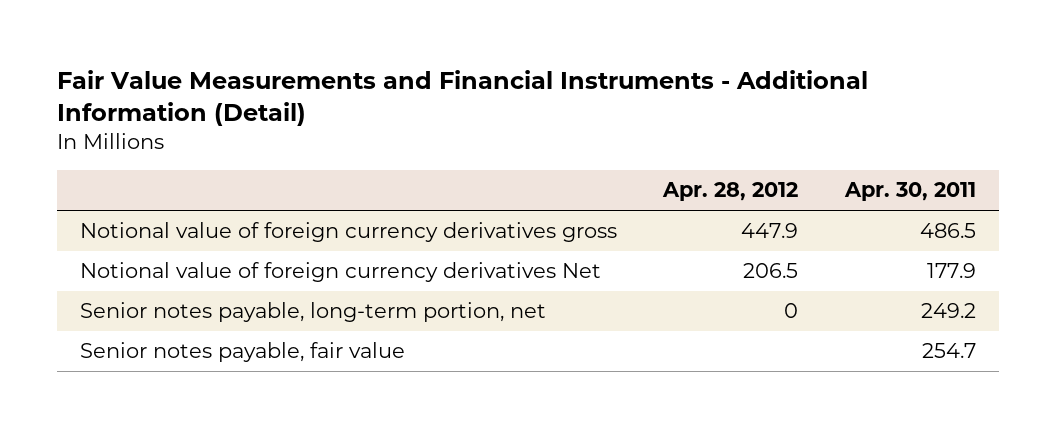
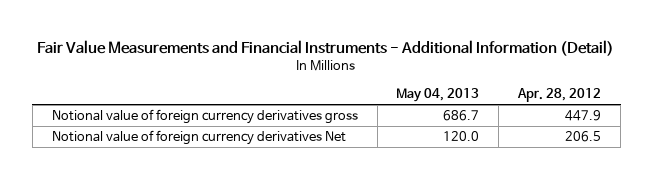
- | Apr. 28, 2012 | Apr. 30, 2011
+ | May 04, 2013 | Apr. 28, 2012
- Senior notes payable, long-term portion, net | 0 | 249.2
- Senior notes payable, fair value | | 254.7

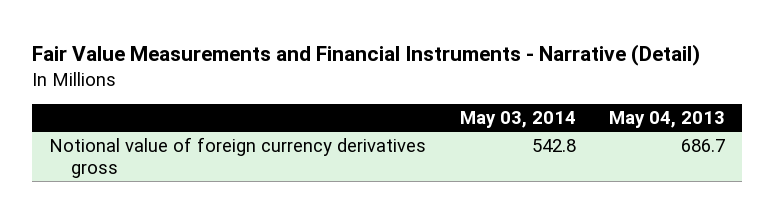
- Fair Value Measurements and Financial Instruments - Additional Information (Detail)
+ Fair Value Measurements and Financial Instruments - Narrative (Detail)
- | May 04, 2013 | Apr. 28, 2012
+ | May 03, 2014 | May 04, 2013
- Notional value of foreign currency derivatives Net | 120.0 | 206.5

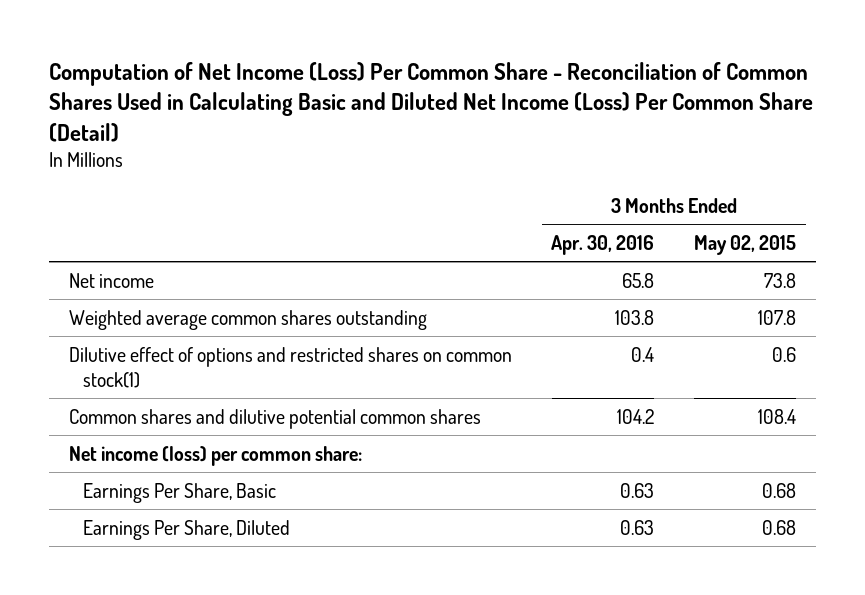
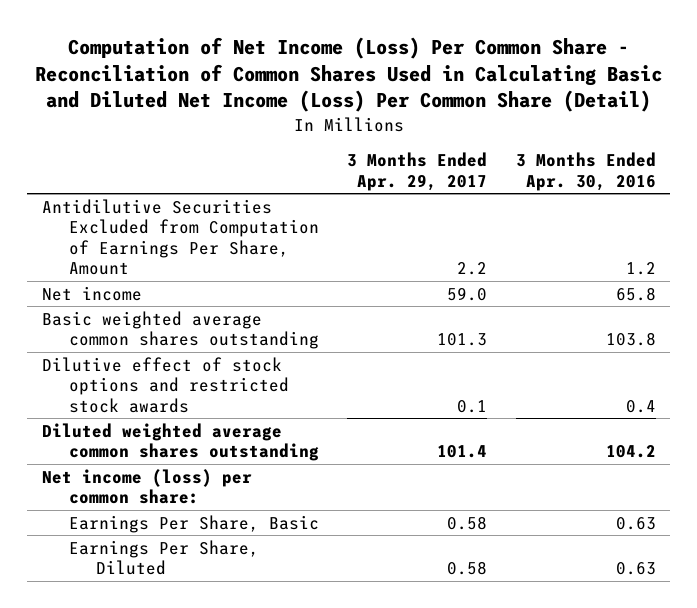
- | 3 Months Ended Apr. 30, 2016 | 3 Months Ended May 02, 2015
+ | 3 Months Ended Apr. 29, 2017 | 3 Months Ended Apr. 30, 2016
+ Antidilutive Securities Excluded from Computation of Earnings Per Share, Amount | 2.2 | 1.2
- Weighted average common shares outstanding | 103.8 | 107.8
- Dilutive effect of options and restricted shares on common stock(1) | 0.4 | 0.6
- Common shares and dilutive potential common shares | 104.2 | 108.4
+ Basic weighted average common shares outstanding | 101.3 | 103.8
+ Dilutive effect of stock options and restricted stock awards | 0.1 | 0.4
+ Diluted weighted average common shares outstanding | 101.4 | 104.2

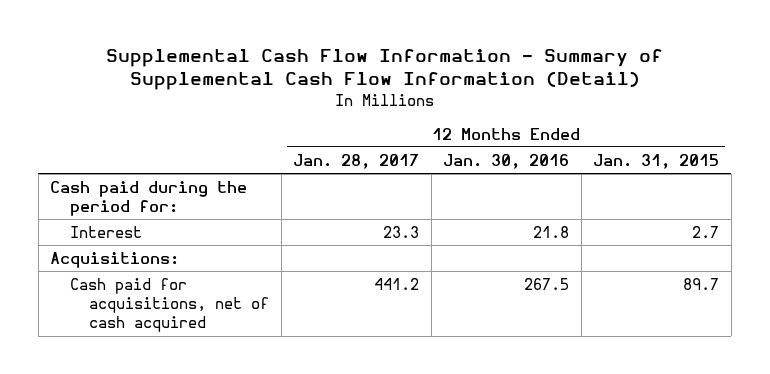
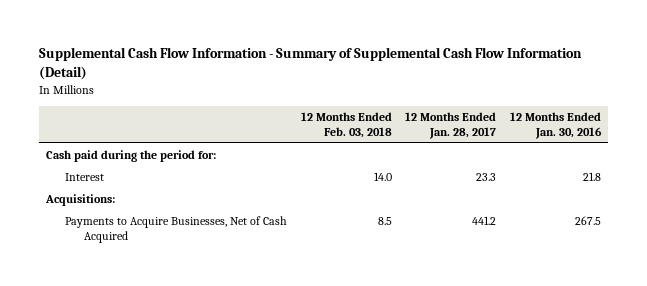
- | 12 Months Ended Jan. 28, 2017 | 12 Months Ended Jan. 30, 2016 | 12 Months Ended Jan. 31, 2015
+ | 12 Months Ended Feb. 03, 2018 | 12 Months Ended Jan. 28, 2017 | 12 Months Ended Jan. 30, 2016
- Cash paid for acquisitions, net of cash acquired | 441.2 | 267.5 | 89.7
+ Payments to Acquire Businesses, Net of Cash Acquired | 8.5 | 441.2 | 267.5

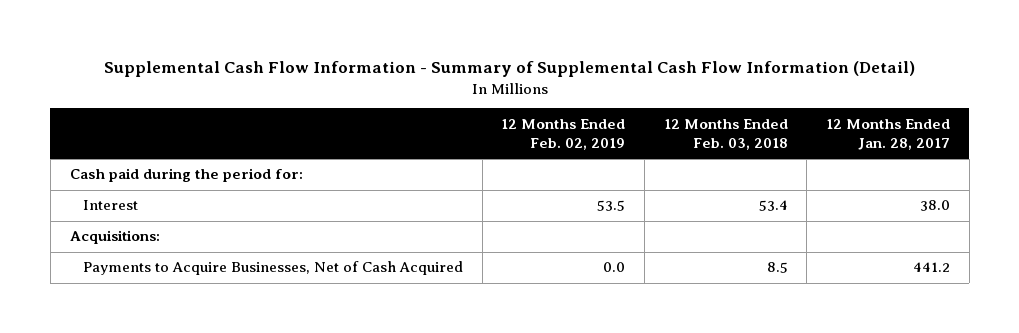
- | 12 Months Ended Feb. 03, 2018 | 12 Months Ended Jan. 28, 2017 | 12 Months Ended Jan. 30, 2016
+ | 12 Months Ended Feb. 02, 2019 | 12 Months Ended Feb. 03, 2018 | 12 Months Ended Jan. 28, 2017
- Interest | 14.0 | 23.3 | 21.8
+ Interest | 53.5 | 53.4 | 38.0

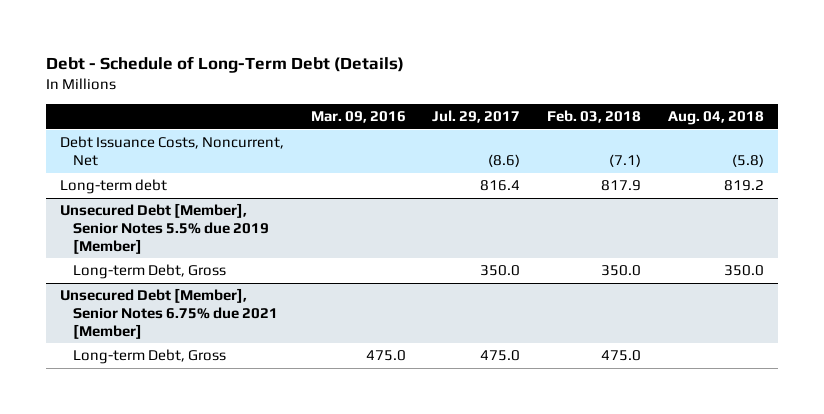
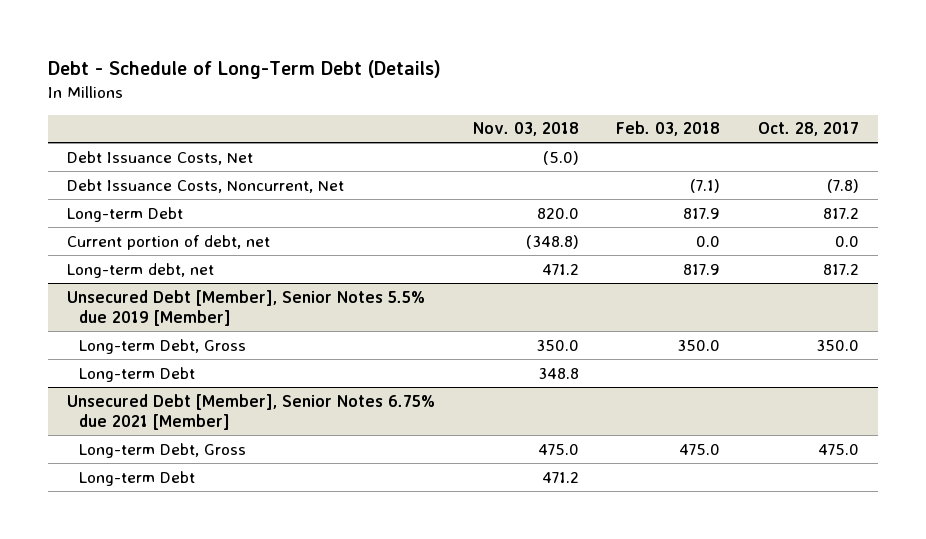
- | Mar. 09, 2016 | Jul. 29, 2017 | Feb. 03, 2018 | Aug. 04, 2018
+ | Nov. 03, 2018 | Feb. 03, 2018 | Oct. 28, 2017
+ Debt Issuance Costs, Net | (5.0) | |
- Long-term debt | | 816.4 | 817.9 | 819.2
+ Long-term Debt | 820.0 | 817.9 | 817.2
+ Current portion of debt, net | (348.8) | 0.0 | 0.0
+ Long-term debt, net | 471.2 | 817.9 | 817.2
@ Unsecured Debt [Member], Senior Notes 5.5% due 2019 [Member]
+ Long-term Debt | 348.8 | |
@ Unsecured Debt [Member], Senior Notes 6.75% due 2021 [Member]
+ Long-term Debt | 471.2 | |

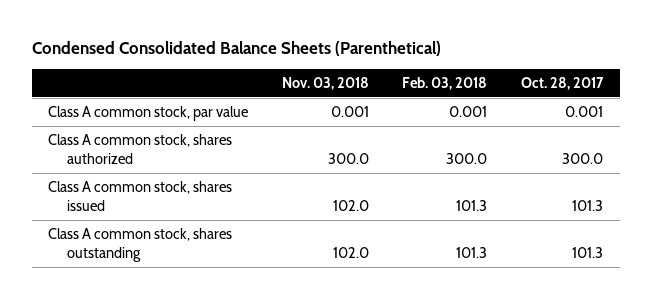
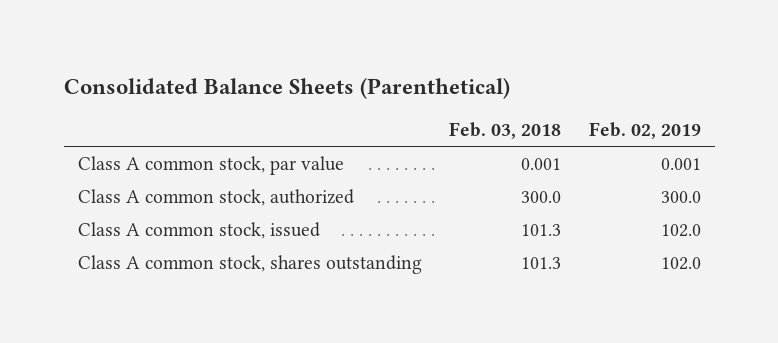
- Condensed Consolidated Balance Sheets (Parenthetical)
+ Consolidated Balance Sheets (Parenthetical)
- | Nov. 03, 2018 | Feb. 03, 2018 | Oct. 28, 2017
+ | Feb. 03, 2018 | Feb. 02, 2019
- Class A common stock, shares authorized | 300.0 | 300.0 | 300.0
- Class A common stock, shares issued | 102.0 | 101.3 | 101.3
+ Class A common stock, authorized | 300.0 | 300.0
+ Class A common stock, issued | 101.3 | 102.0

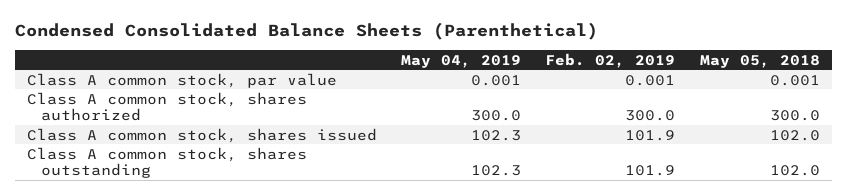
- Consolidated Balance Sheets (Parenthetical)
+ Condensed Consolidated Balance Sheets (Parenthetical)
- | Feb. 03, 2018 | Feb. 02, 2019
+ | May 04, 2019 | Feb. 02, 2019 | May 05, 2018
- Class A common stock, authorized | 300.0 | 300.0
- Class A common stock, issued | 101.3 | 102.0
- Class A common stock, shares outstanding | 101.3 | 102.0
+ Class A common stock, shares authorized | 300.0 | 300.0 | 300.0
+ Class A common stock, shares issued | 102.3 | 101.9 | 102.0
+ Class A common stock, shares outstanding | 102.3 | 101.9 | 102.0

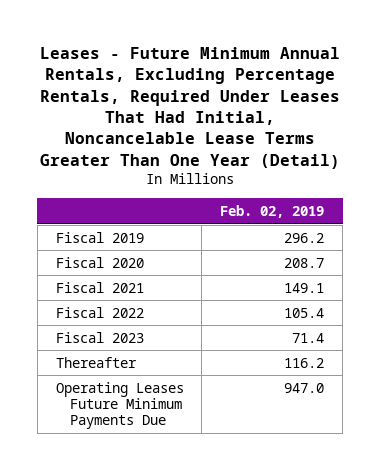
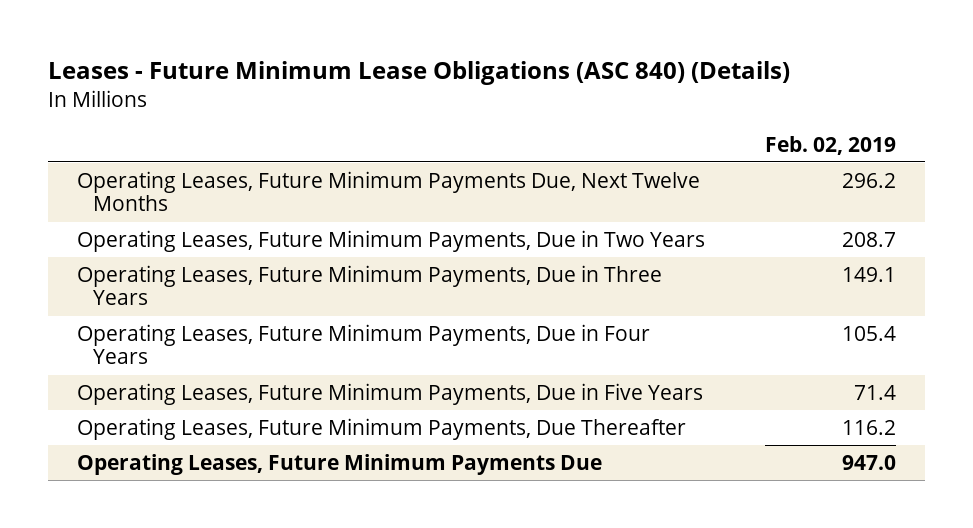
- Leases - Future Minimum Annual Rentals, Excluding Percentage Rentals, Required Under Leases That Had Initial, Noncancelable Lease Terms Greater Than One Year (Detail)
+ Leases - Future Minimum Lease Obligations (ASC 840) (Details)
- Fiscal 2019 | 296.2
- Fiscal 2020 | 208.7
- Fiscal 2021 | 149.1
- Fiscal 2022 | 105.4
- Fiscal 2023 | 71.4
- Thereafter | 116.2
- Operating Leases Future Minimum Payments Due | 947.0
+ Operating Leases, Future Minimum Payments Due, Next Twelve Months | 296.2
+ Operating Leases, Future Minimum Payments, Due in Two Years | 208.7
+ Operating Leases, Future Minimum Payments, Due in Three Years | 149.1
+ Operating Leases, Future Minimum Payments, Due in Four Years | 105.4
+ Operating Leases, Future Minimum Payments, Due in Five Years | 71.4
+ Operating Leases, Future Minimum Payments, Due Thereafter | 116.2
+ Operating Leases, Future Minimum Payments Due | 947.0

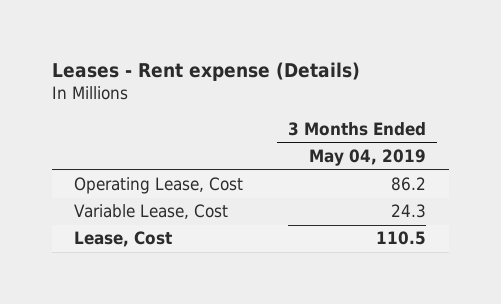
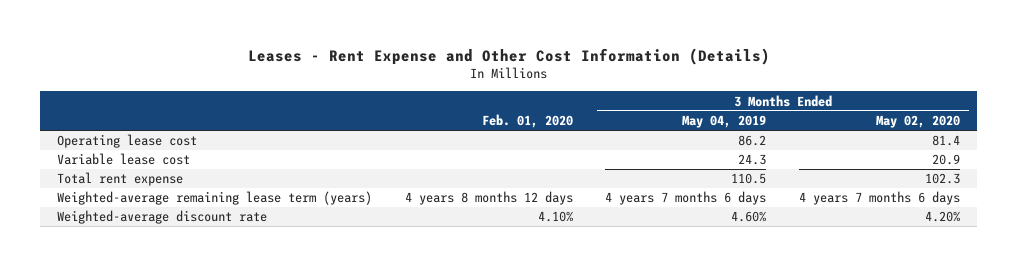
- Leases - Rent expense (Details)
+ Leases - Rent Expense and Other Cost Information (Details)
- | 3 Months Ended May 04, 2019
+ | Feb. 01, 2020 | 3 Months Ended May 04, 2019 | 3 Months Ended May 02, 2020
- Operating Lease, Cost | 86.2
- Variable Lease, Cost | 24.3
- Lease, Cost | 110.5
+ Operating lease cost | | 86.2 | 81.4
+ Variable lease cost | | 24.3 | 20.9
+ Total rent expense | | 110.5 | 102.3
+ Weighted-average remaining lease term (years) | 4 years 8 months 12 days | 4 years 7 months 6 days | 4 years 7 months 6 days
+ Weighted-average discount rate | 4.10% | 4.60% | 4.20%

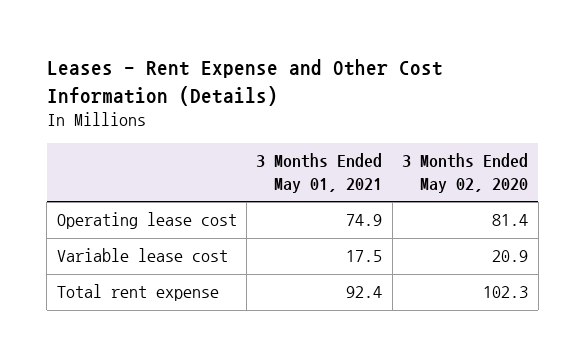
- | Feb. 01, 2020 | 3 Months Ended May 04, 2019 | 3 Months Ended May 02, 2020
+ | 3 Months Ended May 01, 2021 | 3 Months Ended May 02, 2020
- Weighted-average remaining lease term (years) | 4 years 8 months 12 days | 4 years 7 months 6 days | 4 years 7 months 6 days
- Weighted-average discount rate | 4.10% | 4.60% | 4.20%

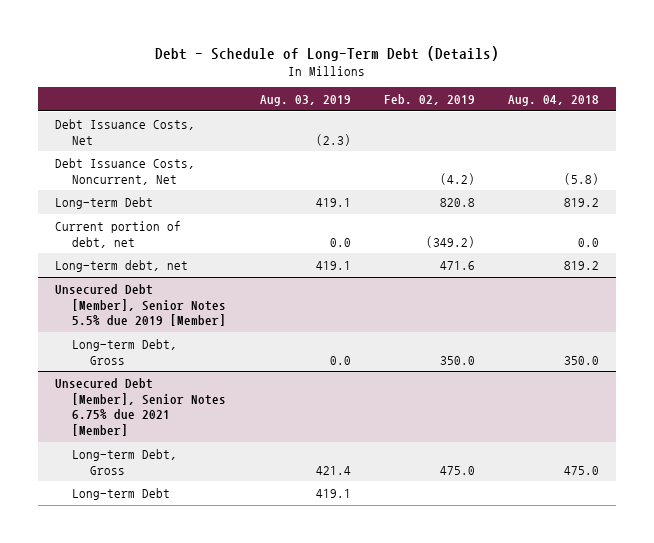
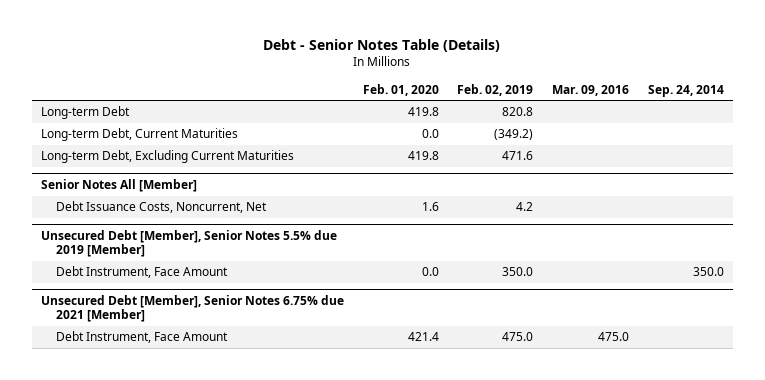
- Debt - Schedule of Long-Term Debt (Details)
+ Debt - Senior Notes Table (Details)
- | Aug. 03, 2019 | Feb. 02, 2019 | Aug. 04, 2018
+ | Feb. 01, 2020 | Feb. 02, 2019 | Mar. 09, 2016 | Sep. 24, 2014
- Debt Issuance Costs, Net | (2.3) | |
- Debt Issuance Costs, Noncurrent, Net | | (4.2) | (5.8)
- Current portion of debt, net | 0.0 | (349.2) | 0.0
- Long-term debt, net | 419.1 | 471.6 | 819.2
+ Long-term Debt, Current Maturities | 0.0 | (349.2) | |
+ Long-term Debt, Excluding Current Maturities | 419.8 | 471.6 | |
+ Senior Notes All [Member]
+ Debt Issuance Costs, Noncurrent, Net | 1.6 | 4.2 | |
@ Unsecured Debt [Member], Senior Notes 5.5% due 2019 [Member]
- Long-term Debt, Gross | 0.0 | 350.0 | 350.0
+ Debt Instrument, Face Amount | 0.0 | 350.0 | | 350.0
@ Unsecured Debt [Member], Senior Notes 6.75% due 2021 [Member]
- Long-term Debt, Gross | 421.4 | 475.0 | 475.0
- Long-term Debt | 419.1 | |
+ Debt Instrument, Face Amount | 421.4 | 475.0 | 475.0 |

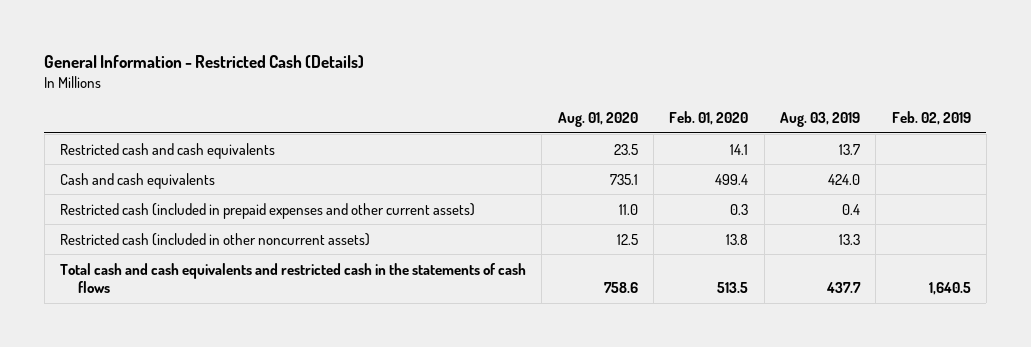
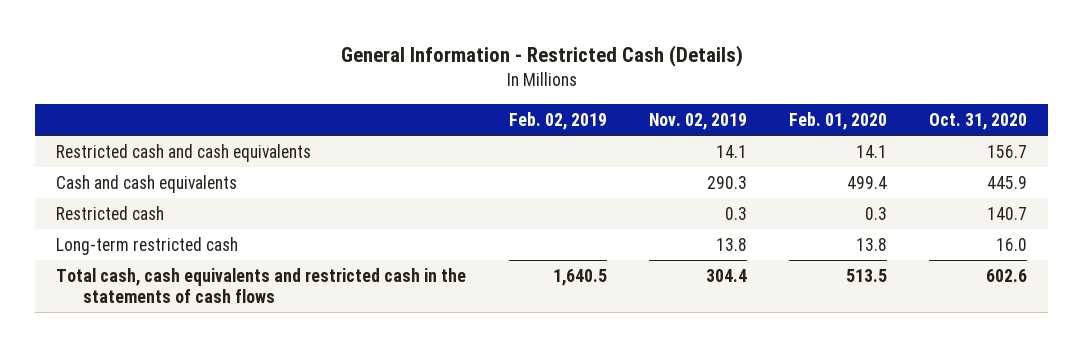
- | Aug. 01, 2020 | Feb. 01, 2020 | Aug. 03, 2019 | Feb. 02, 2019
+ | Feb. 02, 2019 | Nov. 02, 2019 | Feb. 01, 2020 | Oct. 31, 2020
- Restricted cash (included in prepaid expenses and other current assets) | 11.0 | 0.3 | 0.4 |
- Restricted cash (included in other noncurrent assets) | 12.5 | 13.8 | 13.3 |
- Total cash and cash equivalents and restricted cash in the statements of cash flows | 758.6 | 513.5 | 437.7 | 1,640.5
+ Restricted cash | | 0.3 | 0.3 | 140.7
+ Long-term restricted cash | | 13.8 | 13.8 | 16.0
+ Total cash, cash equivalents and restricted cash in the statements of cash flows | 1,640.5 | 304.4 | 513.5 | 602.6

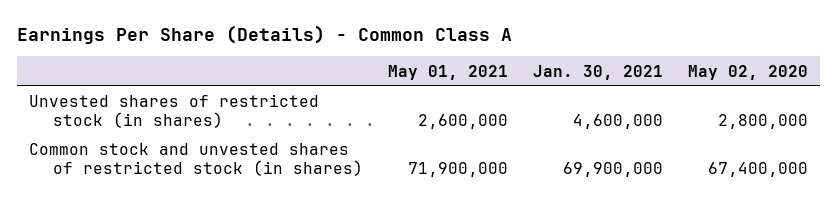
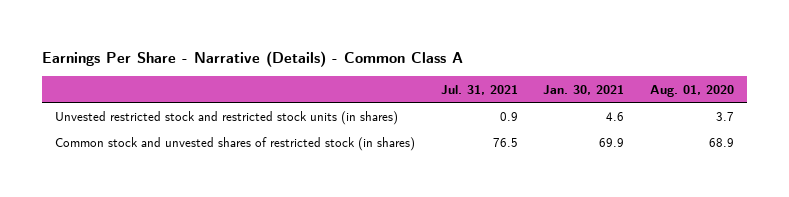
- Earnings Per Share (Details) - Common Class A
+ Earnings Per Share - Narrative (Details) - Common Class A
- | May 01, 2021 | Jan. 30, 2021 | May 02, 2020
+ | Jul. 31, 2021 | Jan. 30, 2021 | Aug. 01, 2020
- Unvested shares of restricted stock (in shares) | 2,600,000 | 4,600,000 | 2,800,000
- Common stock and unvested shares of restricted stock (in shares) | 71,900,000 | 69,900,000 | 67,400,000
+ Unvested restricted stock and restricted stock units (in shares) | 0.9 | 4.6 | 3.7
+ Common stock and unvested shares of restricted stock (in shares) | 76.5 | 69.9 | 68.9

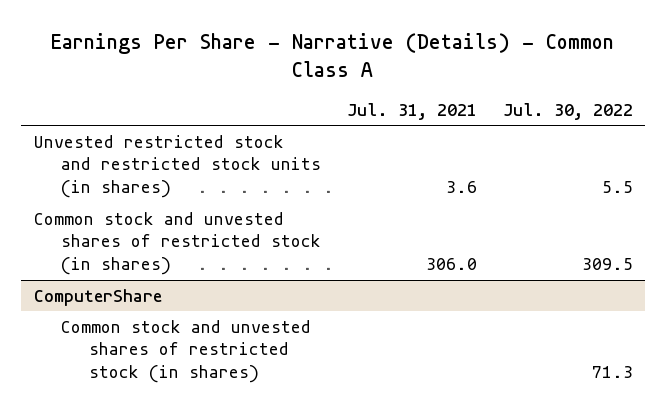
- | Jul. 31, 2021 | Jan. 30, 2021 | Aug. 01, 2020
+ | Jul. 31, 2021 | Jul. 30, 2022
- Unvested restricted stock and restricted stock units (in shares) | 0.9 | 4.6 | 3.7
- Common stock and unvested shares of restricted stock (in shares) | 76.5 | 69.9 | 68.9
+ Unvested restricted stock and restricted stock units (in shares) | 3.6 | 5.5
+ Common stock and unvested shares of restricted stock (in shares) | 306.0 | 309.5
+ ComputerShare
+ Common stock and unvested shares of restricted stock (in shares) | | 71.3

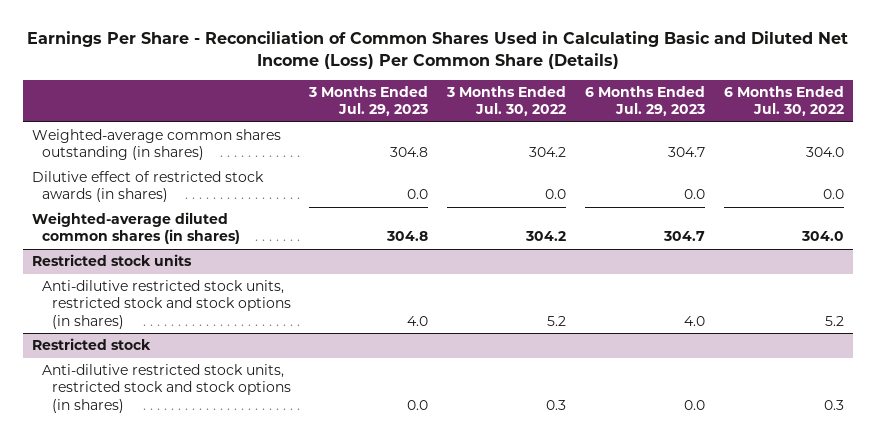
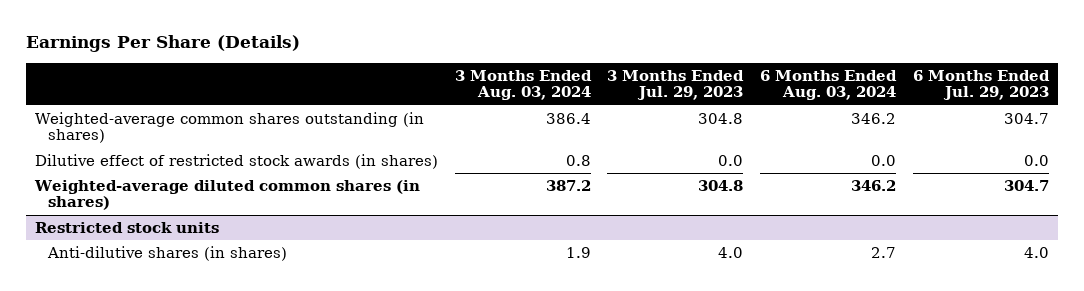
- Earnings Per Share - Reconciliation of Common Shares Used in Calculating Basic and Diluted Net Income (Loss) Per Common Share (Details)
+ Earnings Per Share (Details)
- | 3 Months Ended Jul. 29, 2023 | 3 Months Ended Jul. 30, 2022 | 6 Months Ended Jul. 29, 2023 | 6 Months Ended Jul. 30, 2022
+ | 3 Months Ended Aug. 03, 2024 | 3 Months Ended Jul. 29, 2023 | 6 Months Ended Aug. 03, 2024 | 6 Months Ended Jul. 29, 2023
@ Restricted stock units
- Anti-dilutive restricted stock units, restricted stock and stock options (in shares) | 4.0 | 5.2 | 4.0 | 5.2
- Restricted stock
- Anti-dilutive restricted stock units, restricted stock and stock options (in shares) | 0.0 | 0.3 | 0.0 | 0.3
@ Restricted stock units
+ Anti-dilutive shares (in shares) | 1.9 | 4.0 | 2.7 | 4.0

